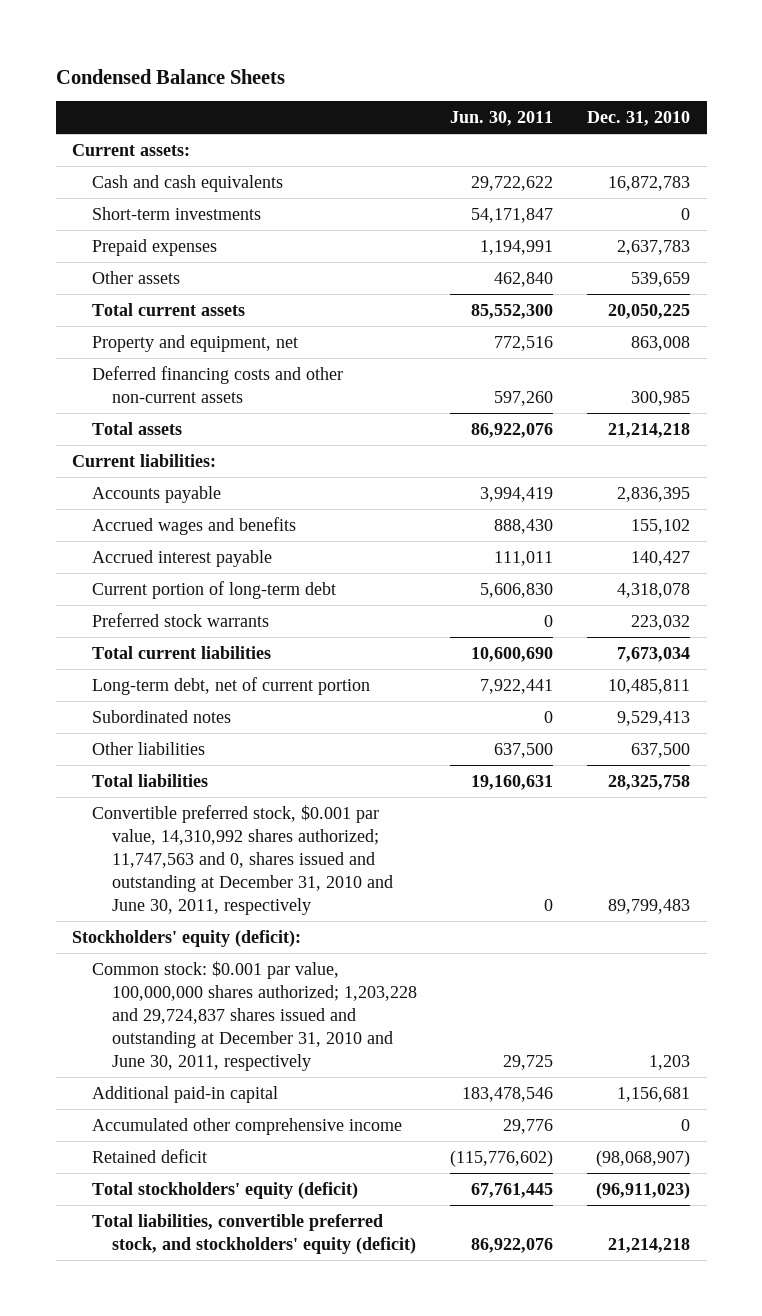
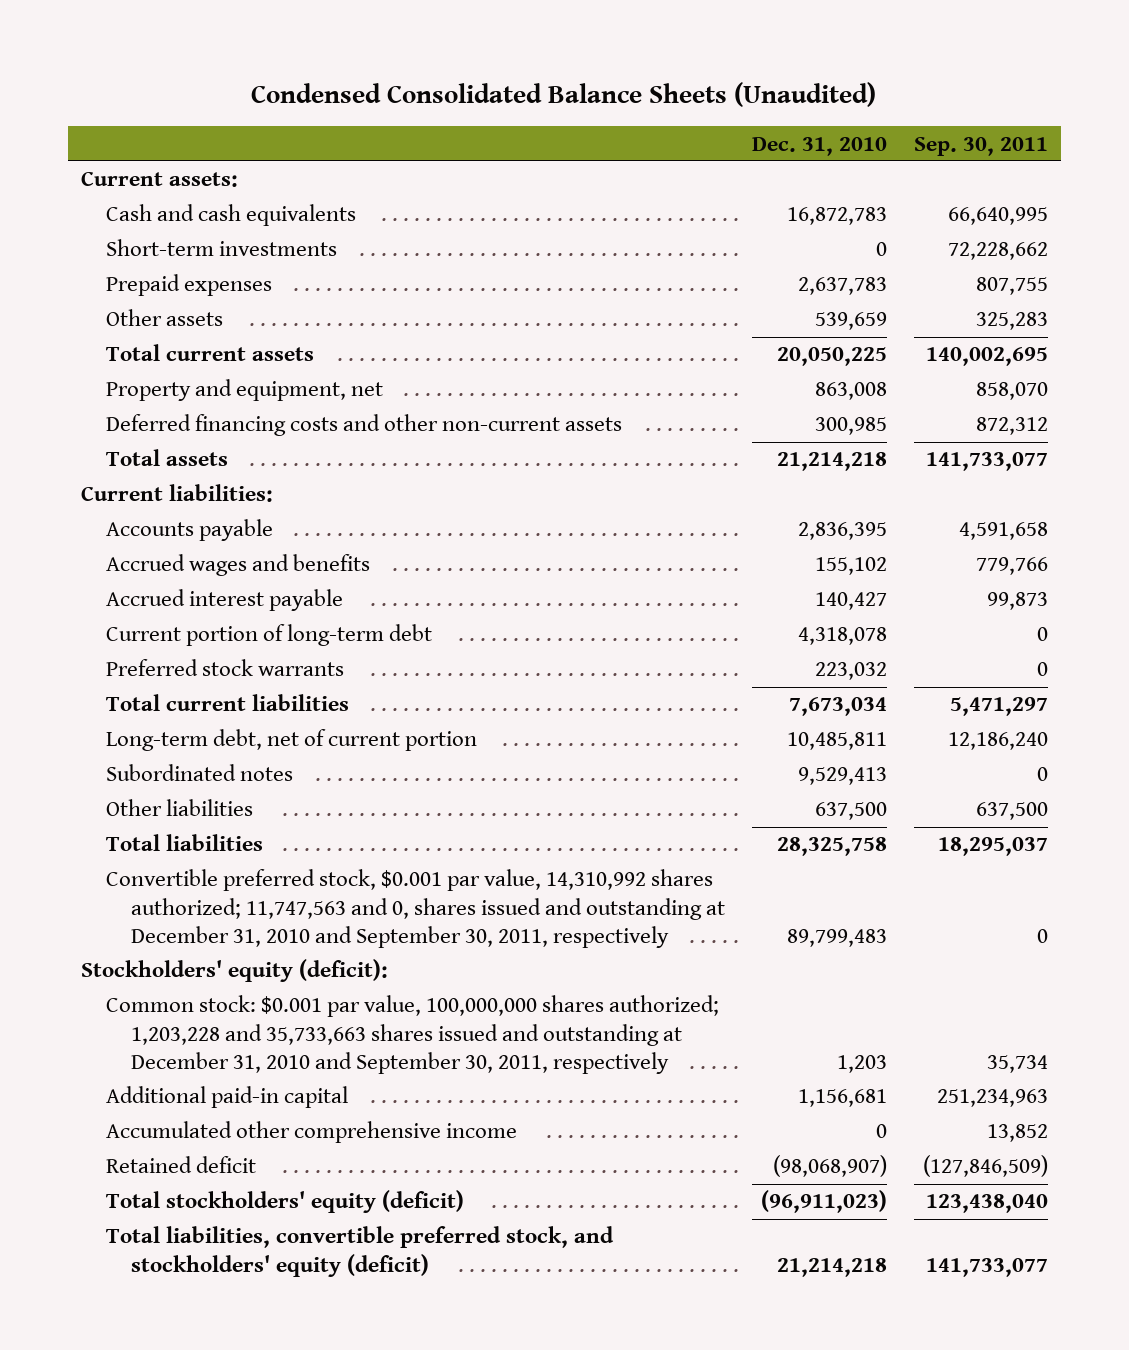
- Condensed Balance Sheets
+ Condensed Consolidated Balance Sheets (Unaudited)
- | Jun. 30, 2011 | Dec. 31, 2010
+ | Dec. 31, 2010 | Sep. 30, 2011
- Convertible preferred stock, $0.001 par value, 14,310,992 shares authorized; 11,747,563 and 0, shares issued and outstanding at December 31, 2010 and June 30, 2011, respectively | 0 | 89,799,483
+ Convertible preferred stock, $0.001 par value, 14,310,992 shares authorized; 11,747,563 and 0, shares issued and outstanding at December 31, 2010 and September 30, 2011, respectively | 89,799,483 | 0
- Common stock: $0.001 par value, 100,000,000 shares authorized; 1,203,228 and 29,724,837 shares issued and outstanding at December 31, 2010 and June 30, 2011, respectively | 29,725 | 1,203
+ Common stock: $0.001 par value, 100,000,000 shares authorized; 1,203,228 and 35,733,663 shares issued and outstanding at December 31, 2010 and September 30, 2011, respectively | 1,203 | 35,734

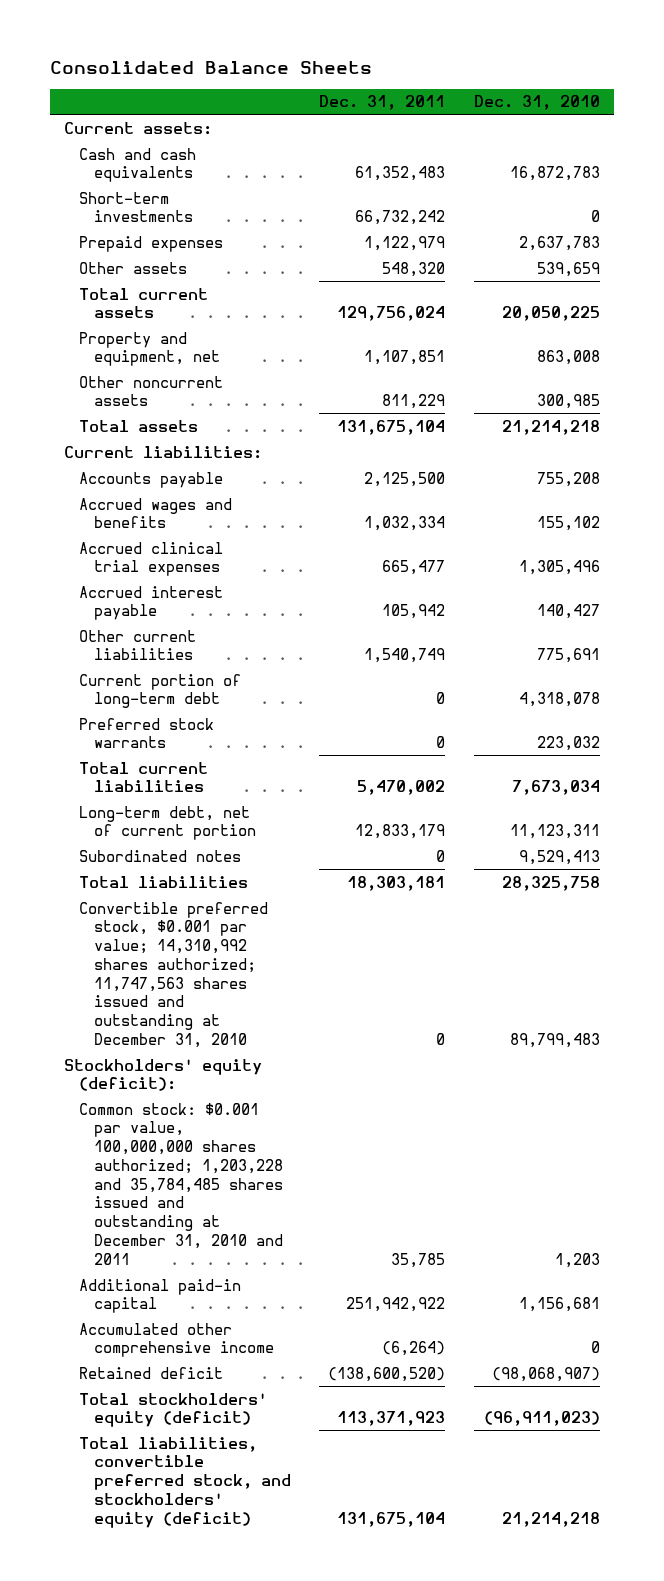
- Condensed Consolidated Balance Sheets (Unaudited)
+ Consolidated Balance Sheets
- | Dec. 31, 2010 | Sep. 30, 2011
+ | Dec. 31, 2011 | Dec. 31, 2010
- Deferred financing costs and other non-current assets | 300,985 | 872,312
+ Other noncurrent assets | 811,229 | 300,985
- Accounts payable | 2,836,395 | 4,591,658
+ Accounts payable | 2,125,500 | 755,208
+ Accrued clinical trial expenses | 665,477 | 1,305,496
+ Other current liabilities | 1,540,749 | 775,691
- Long-term debt, net of current portion | 10,485,811 | 12,186,240
+ Long-term debt, net of current portion | 12,833,179 | 11,123,311
- Other liabilities | 637,500 | 637,500
- Convertible preferred stock, $0.001 par value, 14,310,992 shares authorized; 11,747,563 and 0, shares issued and outstanding at December 31, 2010 and September 30, 2011, respectively | 89,799,483 | 0
+ Convertible preferred stock, $0.001 par value; 14,310,992 shares authorized; 11,747,563 shares issued and outstanding at December 31, 2010 | 0 | 89,799,483
- Common stock: $0.001 par value, 100,000,000 shares authorized; 1,203,228 and 35,733,663 shares issued and outstanding at December 31, 2010 and September 30, 2011, respectively | 1,203 | 35,734
+ Common stock: $0.001 par value, 100,000,000 shares authorized; 1,203,228 and 35,784,485 shares issued and outstanding at December 31, 2010 and 2011 | 35,785 | 1,203

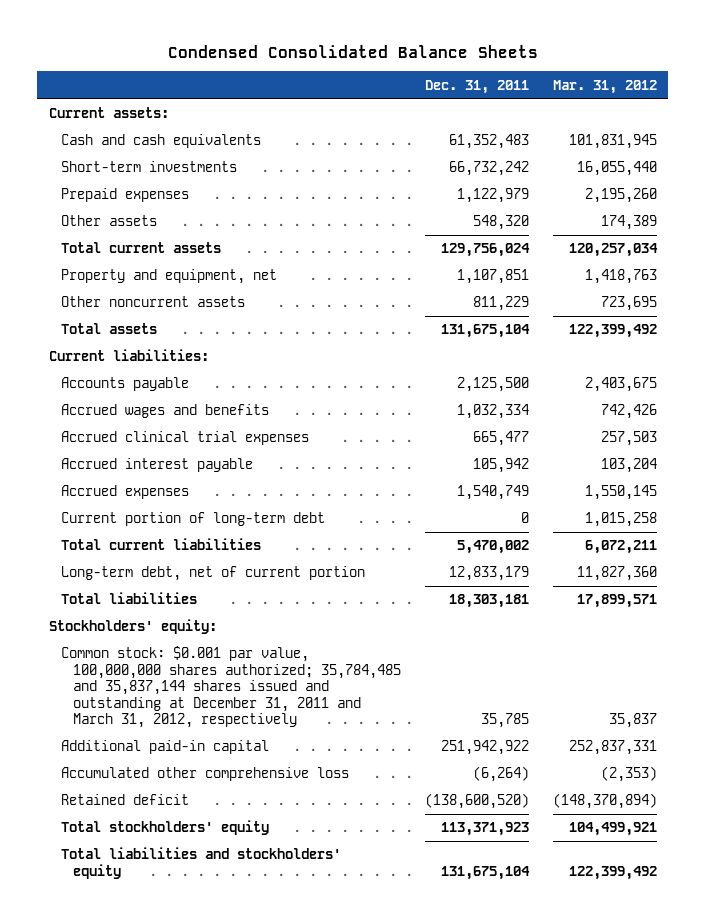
- Consolidated Balance Sheets
+ Condensed Consolidated Balance Sheets
- | Dec. 31, 2011 | Dec. 31, 2010
+ | Dec. 31, 2011 | Mar. 31, 2012
- Other current liabilities | 1,540,749 | 775,691
+ Accrued expenses | 1,540,749 | 1,550,145
- Preferred stock warrants | 0 | 223,032
- Subordinated notes | 0 | 9,529,413
- Convertible preferred stock, $0.001 par value; 14,310,992 shares authorized; 11,747,563 shares issued and outstanding at December 31, 2010 | 0 | 89,799,483
- Stockholders' equity (deficit):
- Common stock: $0.001 par value, 100,000,000 shares authorized; 1,203,228 and 35,784,485 shares issued and outstanding at December 31, 2010 and 2011 | 35,785 | 1,203
+ Stockholders' equity:
+ Common stock: $0.001 par value, 100,000,000 shares authorized; 35,784,485 and 35,837,144 shares issued and outstanding at December 31, 2011 and March 31, 2012, respectively | 35,785 | 35,837
- Accumulated other comprehensive income | (6,264) | 0
+ Accumulated other comprehensive loss | (6,264) | (2,353)
- Total stockholders' equity (deficit) | 113,371,923 | (96,911,023)
- Total liabilities, convertible preferred stock, and stockholders' equity (deficit) | 131,675,104 | 21,214,218
+ Total stockholders' equity | 113,371,923 | 104,499,921
+ Total liabilities and stockholders' equity | 131,675,104 | 122,399,492

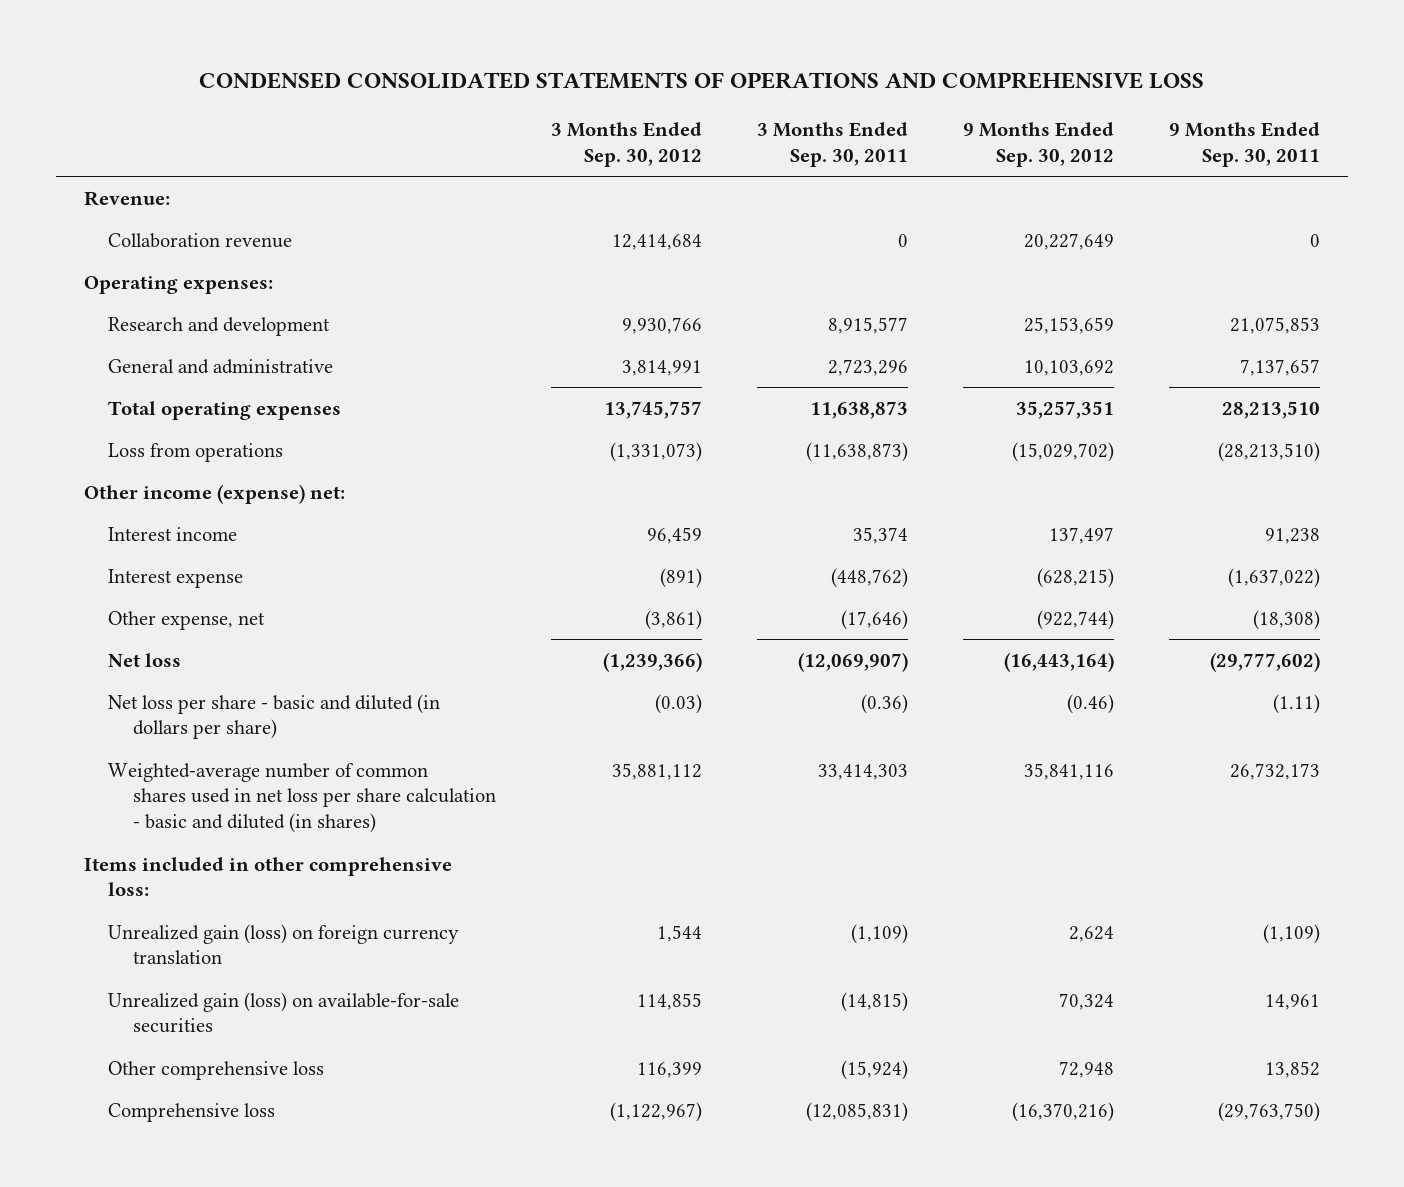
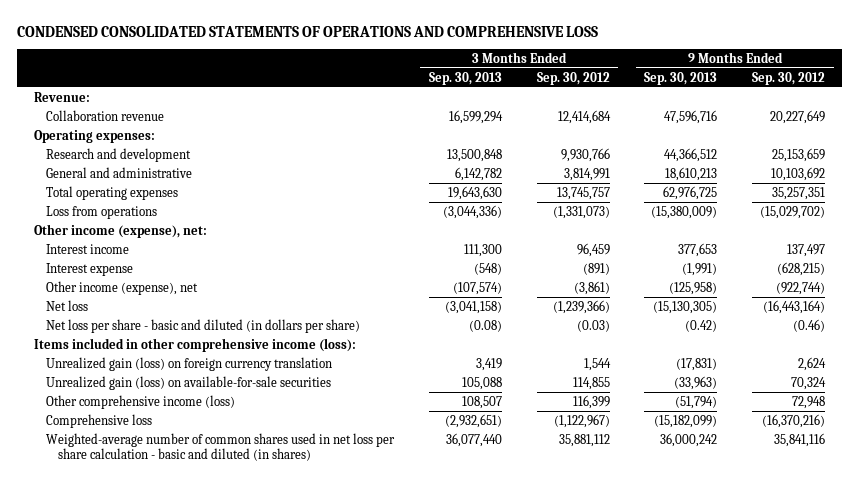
- | 3 Months Ended Sep. 30, 2012 | 3 Months Ended Sep. 30, 2011 | 9 Months Ended Sep. 30, 2012 | 9 Months Ended Sep. 30, 2011
+ | 3 Months Ended Sep. 30, 2013 | 3 Months Ended Sep. 30, 2012 | 9 Months Ended Sep. 30, 2013 | 9 Months Ended Sep. 30, 2012
- Other income (expense) net:
+ Other income (expense), net:
- Other expense, net | (3,861) | (17,646) | (922,744) | (18,308)
+ Other income (expense), net | (107,574) | (3,861) | (125,958) | (922,744)
- Items included in other comprehensive loss:
+ Items included in other comprehensive income (loss):
- Other comprehensive loss | 116,399 | (15,924) | 72,948 | 13,852
+ Other comprehensive income (loss) | 108,507 | 116,399 | (51,794) | 72,948
moved down: Weighted-average number of common shares used in net loss per share calculation - basic and diluted (in shares) | 36,077,440 | 35,881,112 | 36,000,242 | 35,841,116

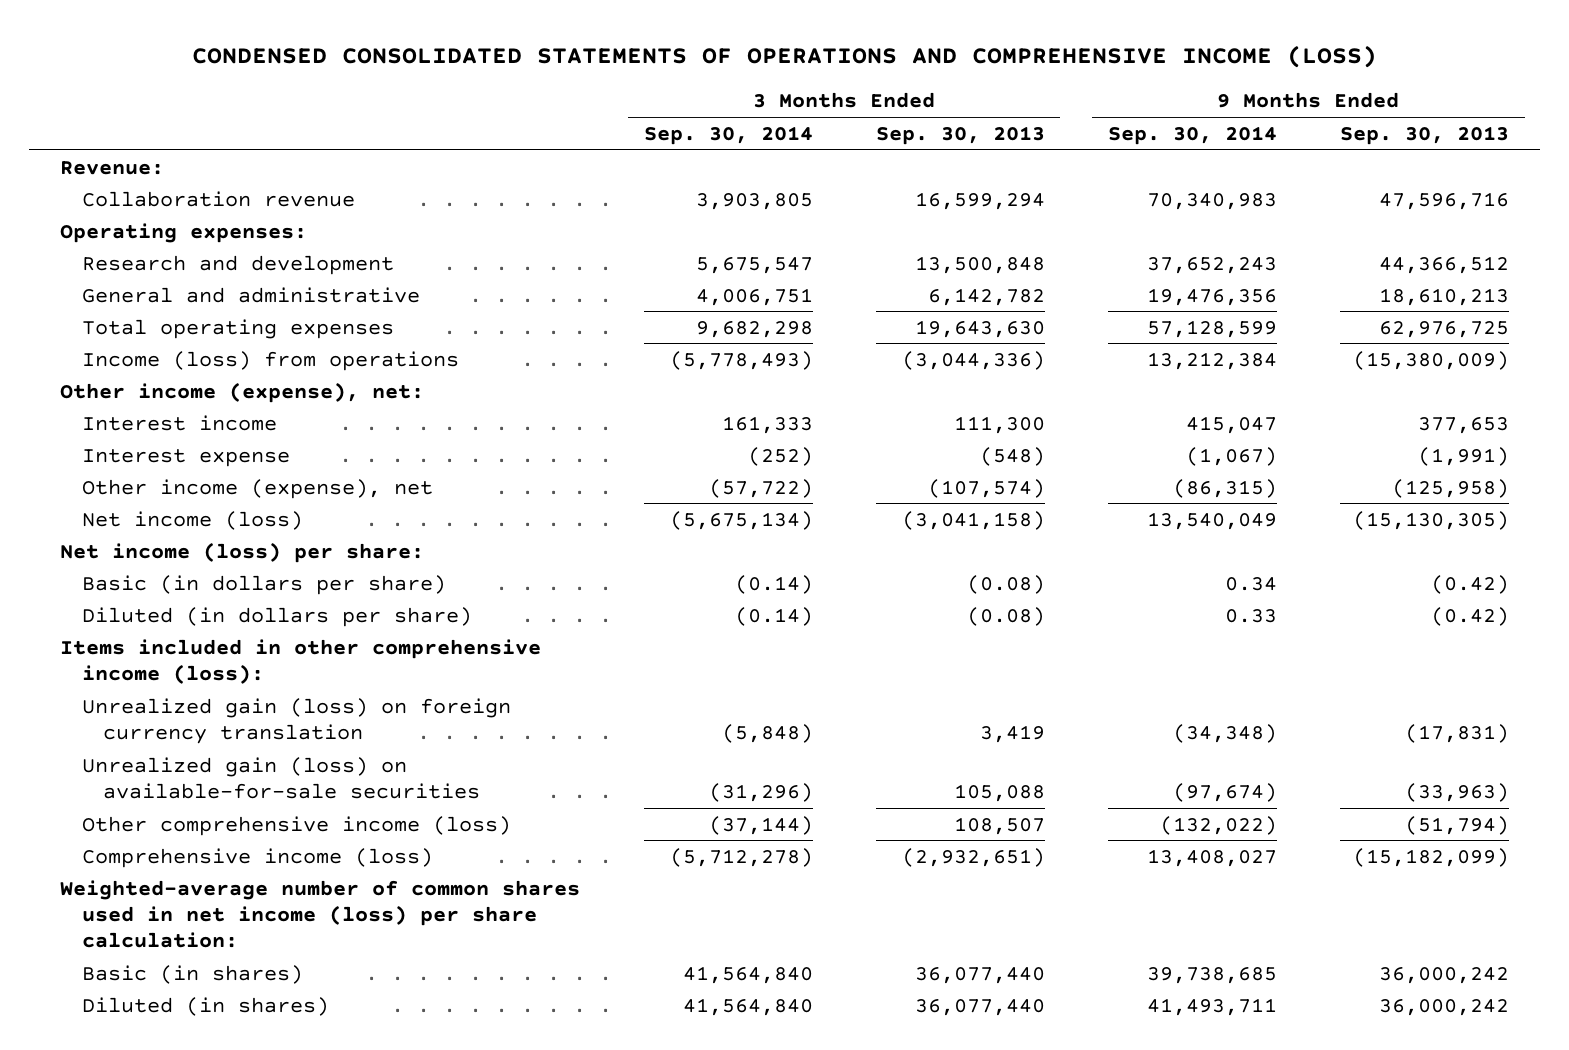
- CONDENSED CONSOLIDATED STATEMENTS OF OPERATIONS AND COMPREHENSIVE LOSS
+ CONDENSED CONSOLIDATED STATEMENTS OF OPERATIONS AND COMPREHENSIVE INCOME (LOSS)
- | 3 Months Ended Sep. 30, 2013 | 3 Months Ended Sep. 30, 2012 | 9 Months Ended Sep. 30, 2013 | 9 Months Ended Sep. 30, 2012
+ | 3 Months Ended Sep. 30, 2014 | 3 Months Ended Sep. 30, 2013 | 9 Months Ended Sep. 30, 2014 | 9 Months Ended Sep. 30, 2013
- Loss from operations | (3,044,336) | (1,331,073) | (15,380,009) | (15,029,702)
+ Income (loss) from operations | (5,778,493) | (3,044,336) | 13,212,384 | (15,380,009)
- Net loss | (3,041,158) | (1,239,366) | (15,130,305) | (16,443,164)
- Net loss per share - basic and diluted (in dollars per share) | (0.08) | (0.03) | (0.42) | (0.46)
+ Net income (loss) | (5,675,134) | (3,041,158) | 13,540,049 | (15,130,305)
+ Net income (loss) per share:
+ Basic (in dollars per share) | (0.14) | (0.08) | 0.34 | (0.42)
+ Diluted (in dollars per share) | (0.14) | (0.08) | 0.33 | (0.42)
- Comprehensive loss | (2,932,651) | (1,122,967) | (15,182,099) | (16,370,216)
- Weighted-average number of common shares used in net loss per share calculation - basic and diluted (in shares) | 36,077,440 | 35,881,112 | 36,000,242 | 35,841,116
+ Comprehensive income (loss) | (5,712,278) | (2,932,651) | 13,408,027 | (15,182,099)
+ Weighted-average number of common shares used in net income (loss) per share calculation:
+ Basic (in shares) | 41,564,840 | 36,077,440 | 39,738,685 | 36,000,242
+ Diluted (in shares) | 41,564,840 | 36,077,440 | 41,493,711 | 36,000,242

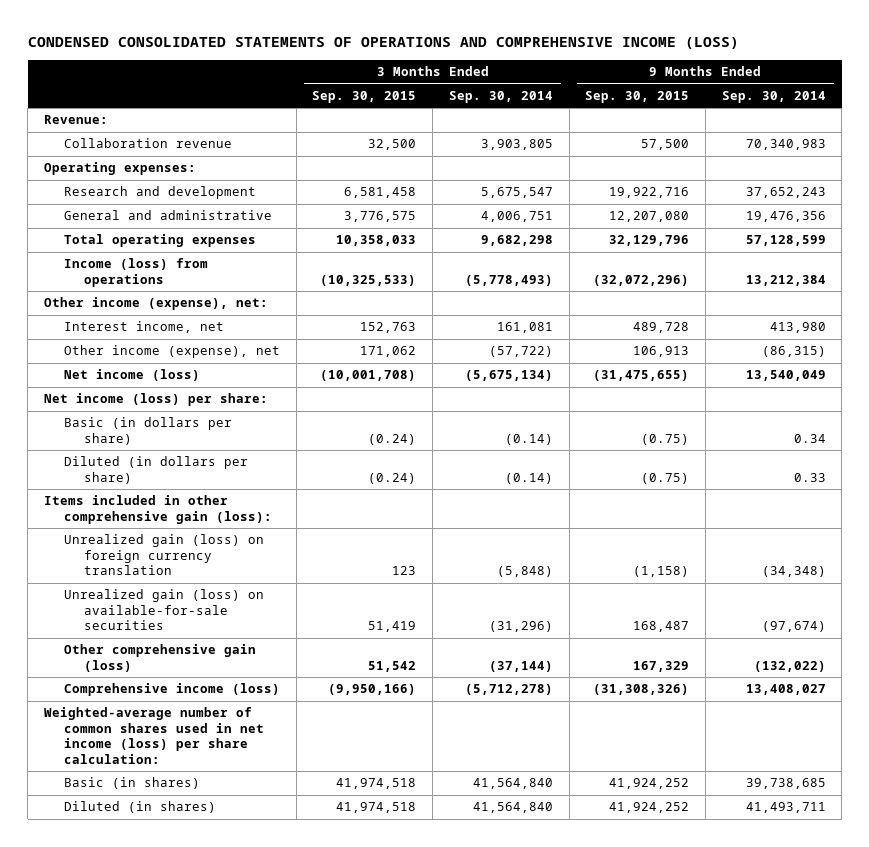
- | 3 Months Ended Sep. 30, 2014 | 3 Months Ended Sep. 30, 2013 | 9 Months Ended Sep. 30, 2014 | 9 Months Ended Sep. 30, 2013
+ | 3 Months Ended Sep. 30, 2015 | 3 Months Ended Sep. 30, 2014 | 9 Months Ended Sep. 30, 2015 | 9 Months Ended Sep. 30, 2014
- Interest income | 161,333 | 111,300 | 415,047 | 377,653
- Interest expense | (252) | (548) | (1,067) | (1,991)
+ Interest income, net | 152,763 | 161,081 | 489,728 | 413,980
- Items included in other comprehensive income (loss):
+ Items included in other comprehensive gain (loss):
- Other comprehensive income (loss) | (37,144) | 108,507 | (132,022) | (51,794)
+ Other comprehensive gain (loss) | 51,542 | (37,144) | 167,329 | (132,022)

